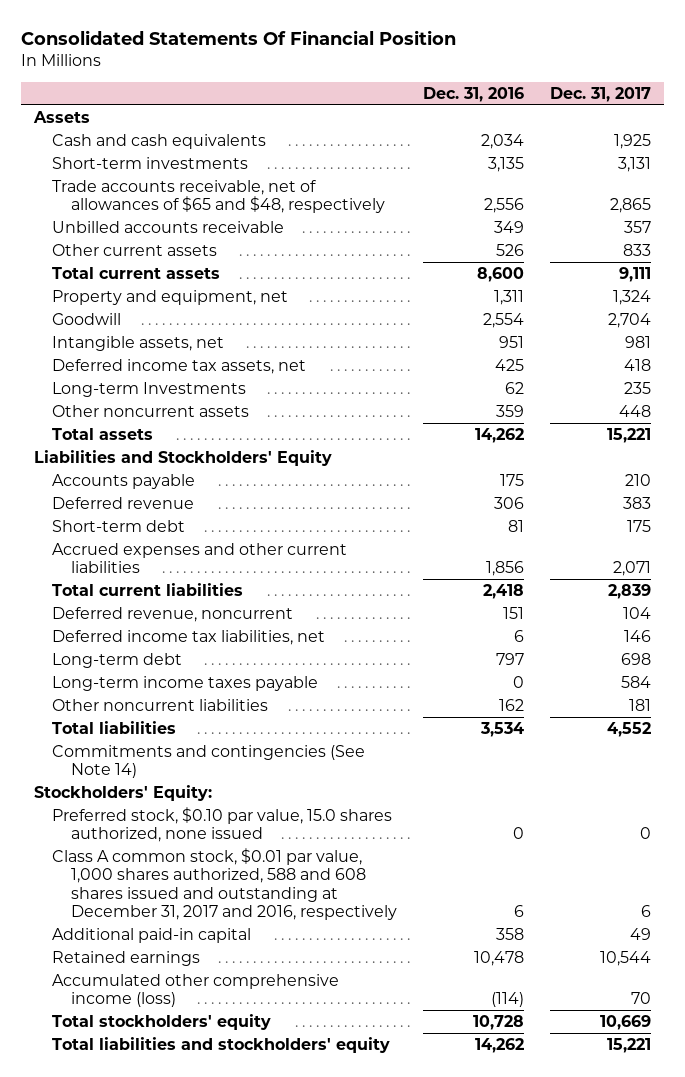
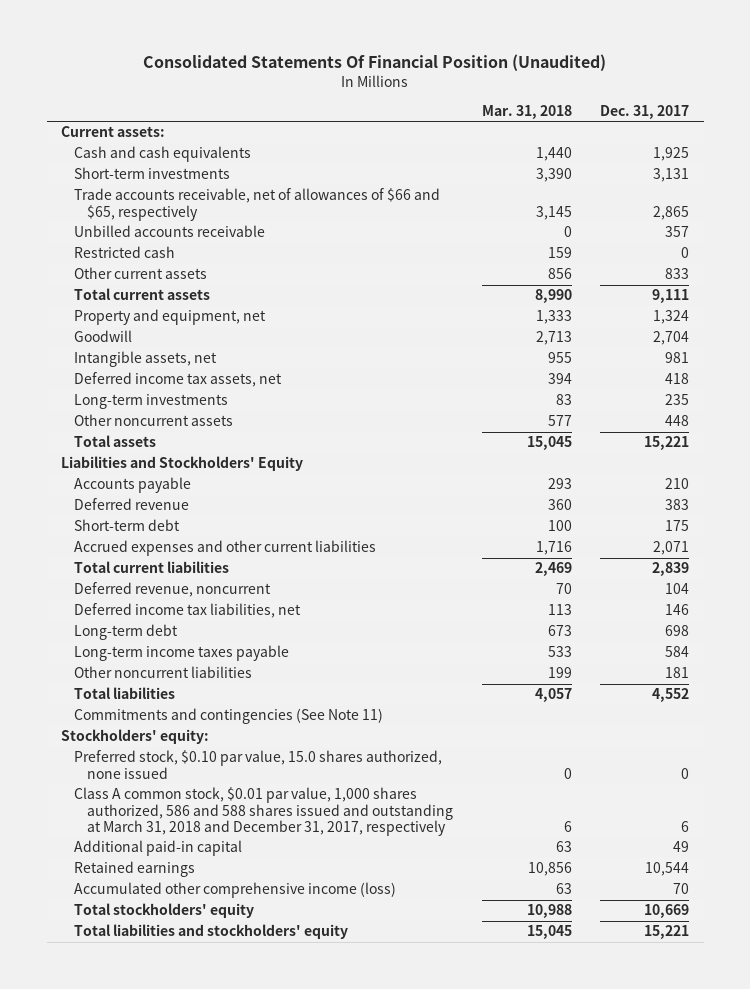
- Consolidated Statements Of Financial Position
+ Consolidated Statements Of Financial Position (Unaudited)
- | Dec. 31, 2016 | Dec. 31, 2017
+ | Mar. 31, 2018 | Dec. 31, 2017
- Assets
+ Current assets:
- Trade accounts receivable, net of allowances of $65 and $48, respectively | 2,556 | 2,865
+ Trade accounts receivable, net of allowances of $66 and $65, respectively | 3,145 | 2,865
+ Restricted cash | 159 | 0
- Long-term Investments | 62 | 235
+ Long-term investments | 83 | 235
- Commitments and contingencies (See Note 14)
- Stockholders' Equity:
+ Commitments and contingencies (See Note 11)
+ Stockholders' equity:
- Class A common stock, $0.01 par value, 1,000 shares authorized, 588 and 608 shares issued and outstanding at December 31, 2017 and 2016, respectively | 6 | 6
+ Class A common stock, $0.01 par value, 1,000 shares authorized, 586 and 588 shares issued and outstanding at March 31, 2018 and December 31, 2017, respectively | 6 | 6

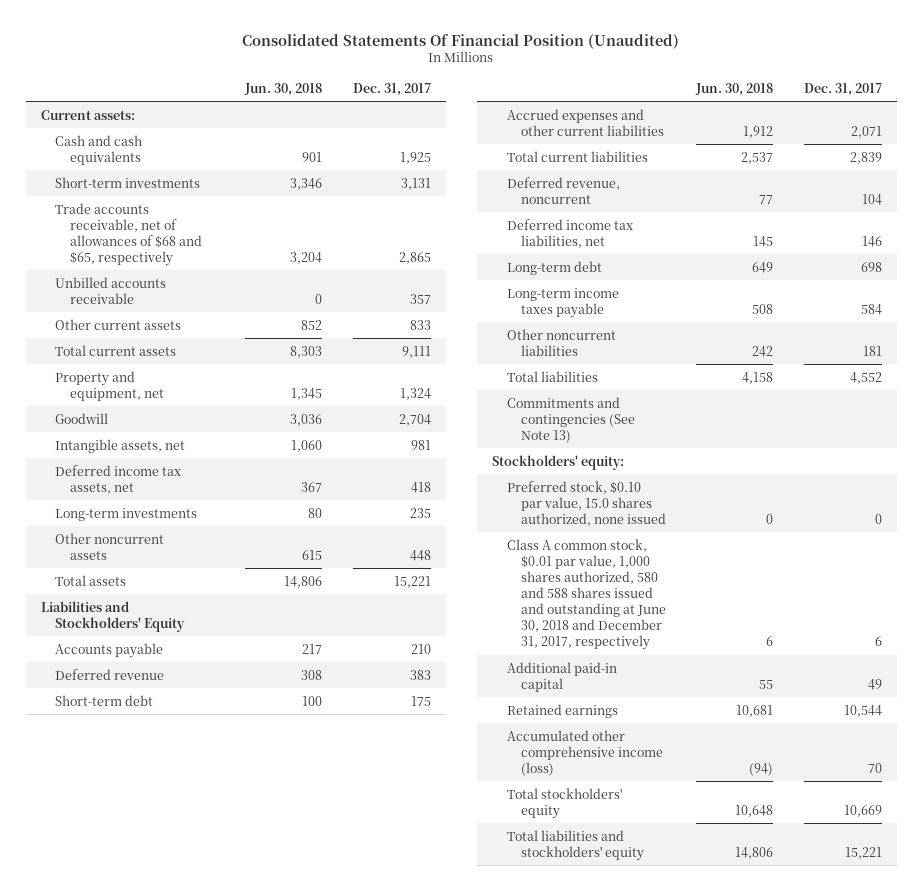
- | Mar. 31, 2018 | Dec. 31, 2017
+ | Jun. 30, 2018 | Dec. 31, 2017
- Trade accounts receivable, net of allowances of $66 and $65, respectively | 3,145 | 2,865
+ Trade accounts receivable, net of allowances of $68 and $65, respectively | 3,204 | 2,865
- Restricted cash | 159 | 0
- Commitments and contingencies (See Note 11)
+ Commitments and contingencies (See Note 13)
- Class A common stock, $0.01 par value, 1,000 shares authorized, 586 and 588 shares issued and outstanding at March 31, 2018 and December 31, 2017, respectively | 6 | 6
+ Class A common stock, $0.01 par value, 1,000 shares authorized, 580 and 588 shares issued and outstanding at June 30, 2018 and December 31, 2017, respectively | 6 | 6

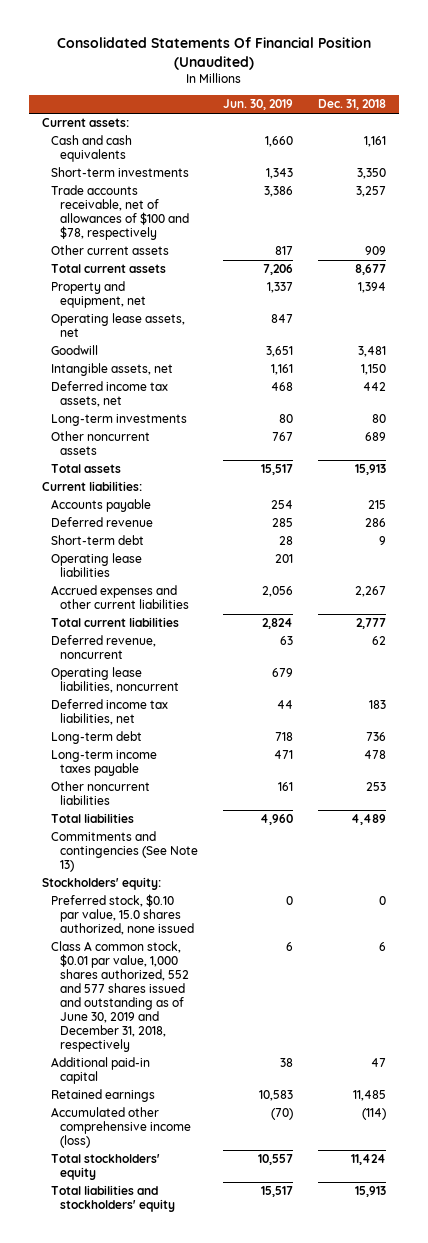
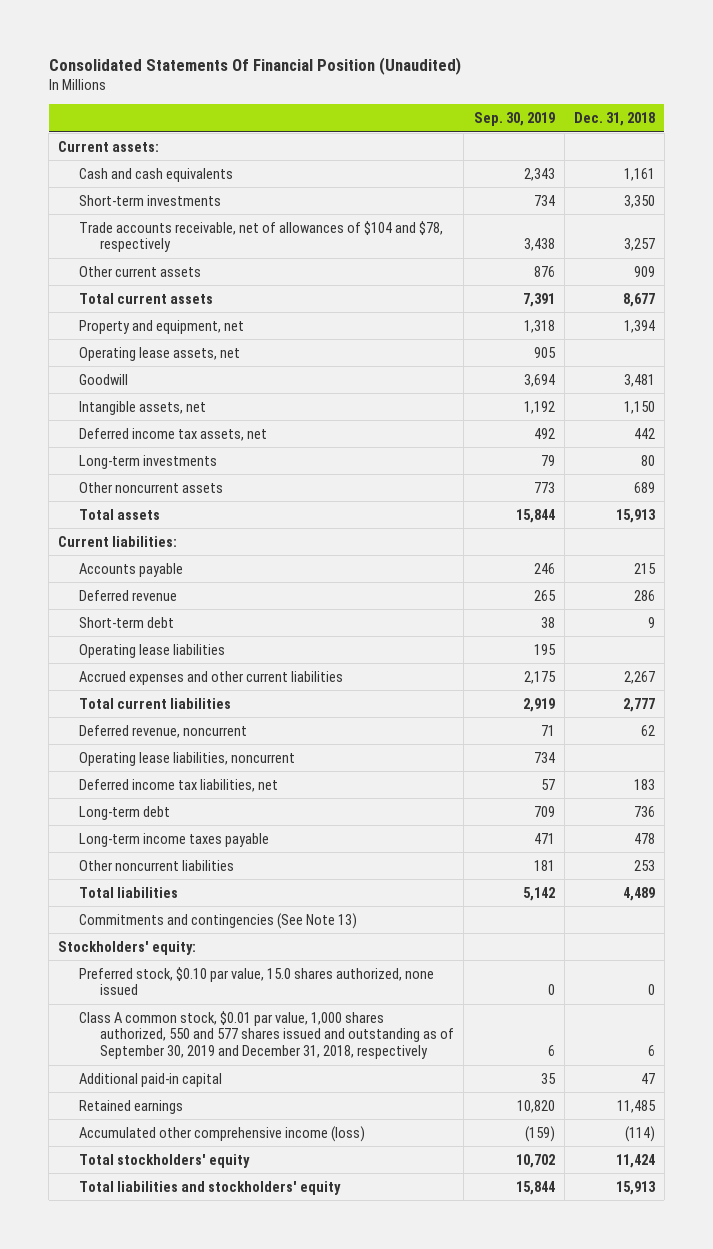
- | Jun. 30, 2019 | Dec. 31, 2018
+ | Sep. 30, 2019 | Dec. 31, 2018
- Trade accounts receivable, net of allowances of $100 and $78, respectively | 3,386 | 3,257
+ Trade accounts receivable, net of allowances of $104 and $78, respectively | 3,438 | 3,257
- Class A common stock, $0.01 par value, 1,000 shares authorized, 552 and 577 shares issued and outstanding as of June 30, 2019 and December 31, 2018, respectively | 6 | 6
+ Class A common stock, $0.01 par value, 1,000 shares authorized, 550 and 577 shares issued and outstanding as of September 30, 2019 and December 31, 2018, respectively | 6 | 6

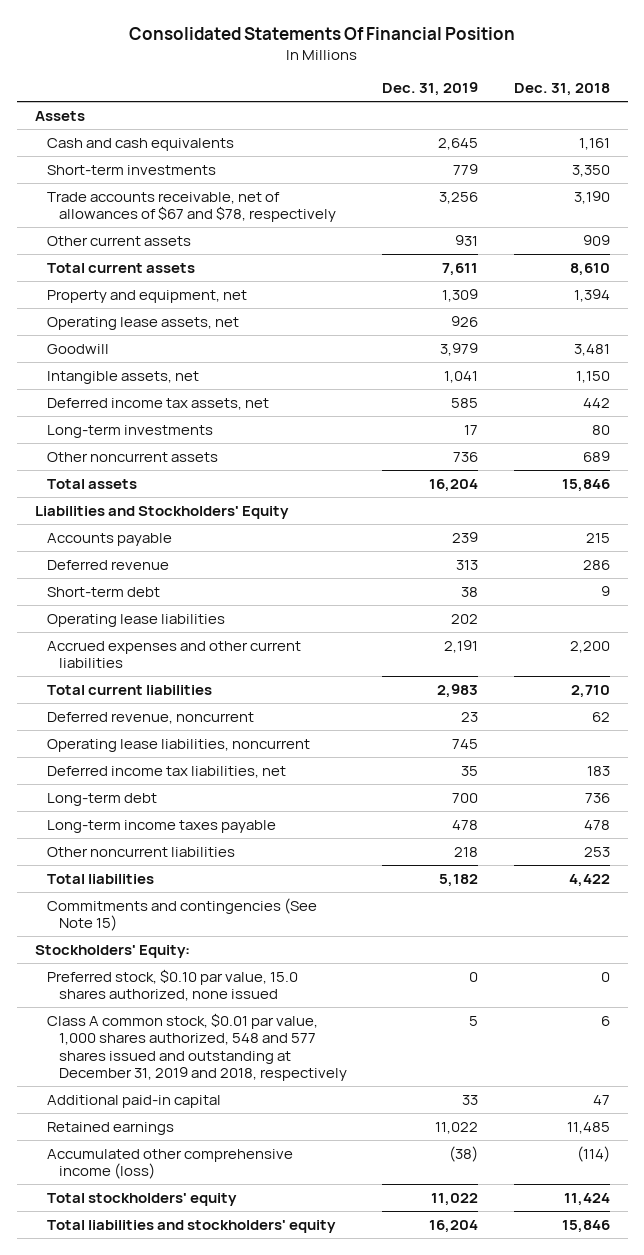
- Consolidated Statements Of Financial Position (Unaudited)
+ Consolidated Statements Of Financial Position
- | Sep. 30, 2019 | Dec. 31, 2018
+ | Dec. 31, 2019 | Dec. 31, 2018
- Current assets:
+ Assets
- Trade accounts receivable, net of allowances of $104 and $78, respectively | 3,438 | 3,257
+ Trade accounts receivable, net of allowances of $67 and $78, respectively | 3,256 | 3,190
- Total current assets | 7,391 | 8,677
+ Total current assets | 7,611 | 8,610
- Total assets | 15,844 | 15,913
- Current liabilities:
+ Total assets | 16,204 | 15,846
+ Liabilities and Stockholders' Equity
- Accrued expenses and other current liabilities | 2,175 | 2,267
- Total current liabilities | 2,919 | 2,777
+ Accrued expenses and other current liabilities | 2,191 | 2,200
+ Total current liabilities | 2,983 | 2,710
- Total liabilities | 5,142 | 4,489
- Commitments and contingencies (See Note 13)
- Stockholders' equity:
+ Total liabilities | 5,182 | 4,422
+ Commitments and contingencies (See Note 15)
+ Stockholders' Equity:
- Class A common stock, $0.01 par value, 1,000 shares authorized, 550 and 577 shares issued and outstanding as of September 30, 2019 and December 31, 2018, respectively | 6 | 6
+ Class A common stock, $0.01 par value, 1,000 shares authorized, 548 and 577 shares issued and outstanding at December 31, 2019 and 2018, respectively | 5 | 6
- Total liabilities and stockholders' equity | 15,844 | 15,913
+ Total liabilities and stockholders' equity | 16,204 | 15,846

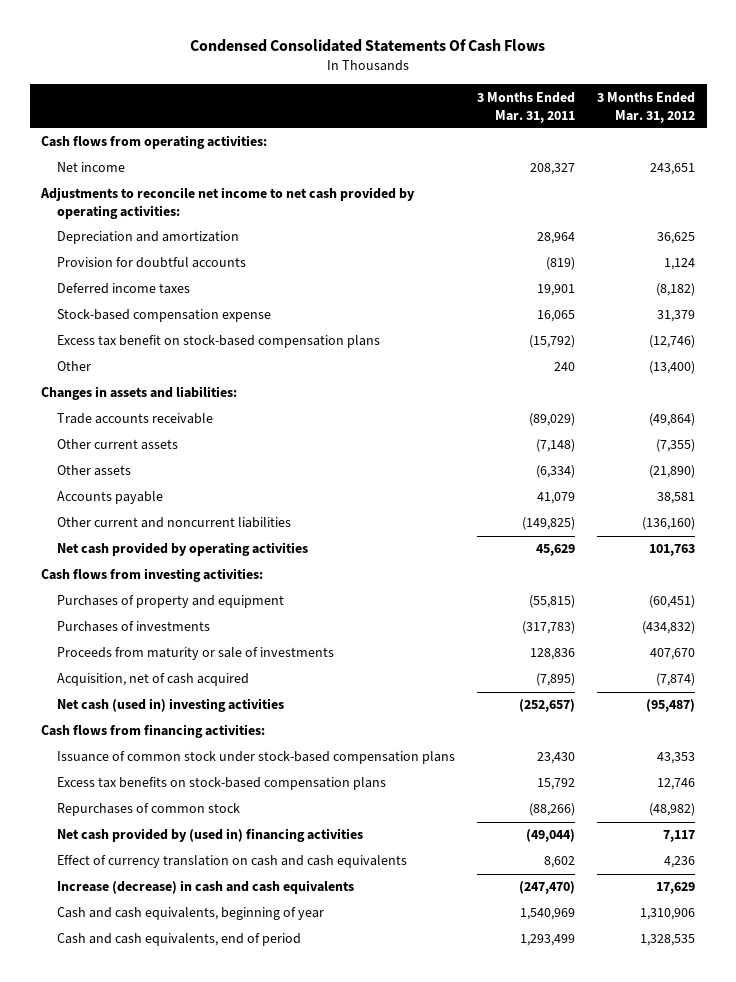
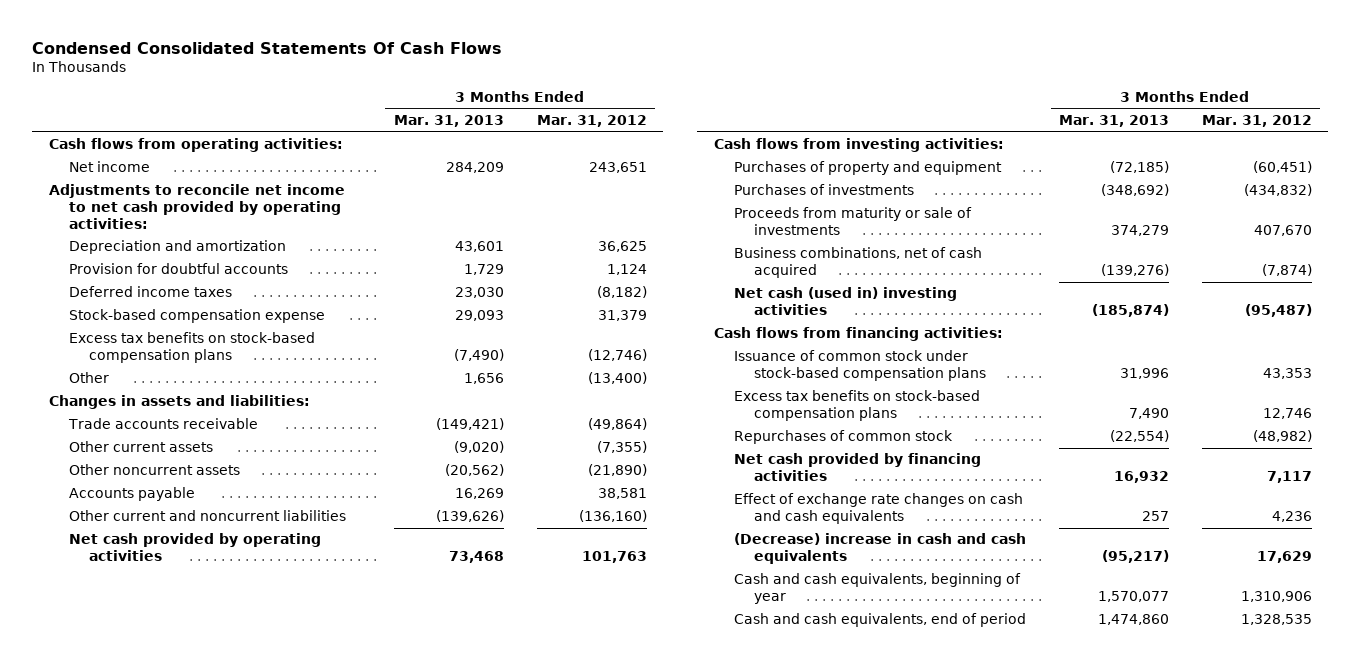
- | 3 Months Ended Mar. 31, 2011 | 3 Months Ended Mar. 31, 2012
+ | 3 Months Ended Mar. 31, 2013 | 3 Months Ended Mar. 31, 2012
- Excess tax benefit on stock-based compensation plans | (15,792) | (12,746)
+ Excess tax benefits on stock-based compensation plans | (7,490) | (12,746)
- Other assets | (6,334) | (21,890)
+ Other noncurrent assets | (20,562) | (21,890)
- Acquisition, net of cash acquired | (7,895) | (7,874)
+ Business combinations, net of cash acquired | (139,276) | (7,874)
- Net cash provided by (used in) financing activities | (49,044) | 7,117
- Effect of currency translation on cash and cash equivalents | 8,602 | 4,236
- Increase (decrease) in cash and cash equivalents | (247,470) | 17,629
+ Net cash provided by financing activities | 16,932 | 7,117
+ Effect of exchange rate changes on cash and cash equivalents | 257 | 4,236
+ (Decrease) increase in cash and cash equivalents | (95,217) | 17,629

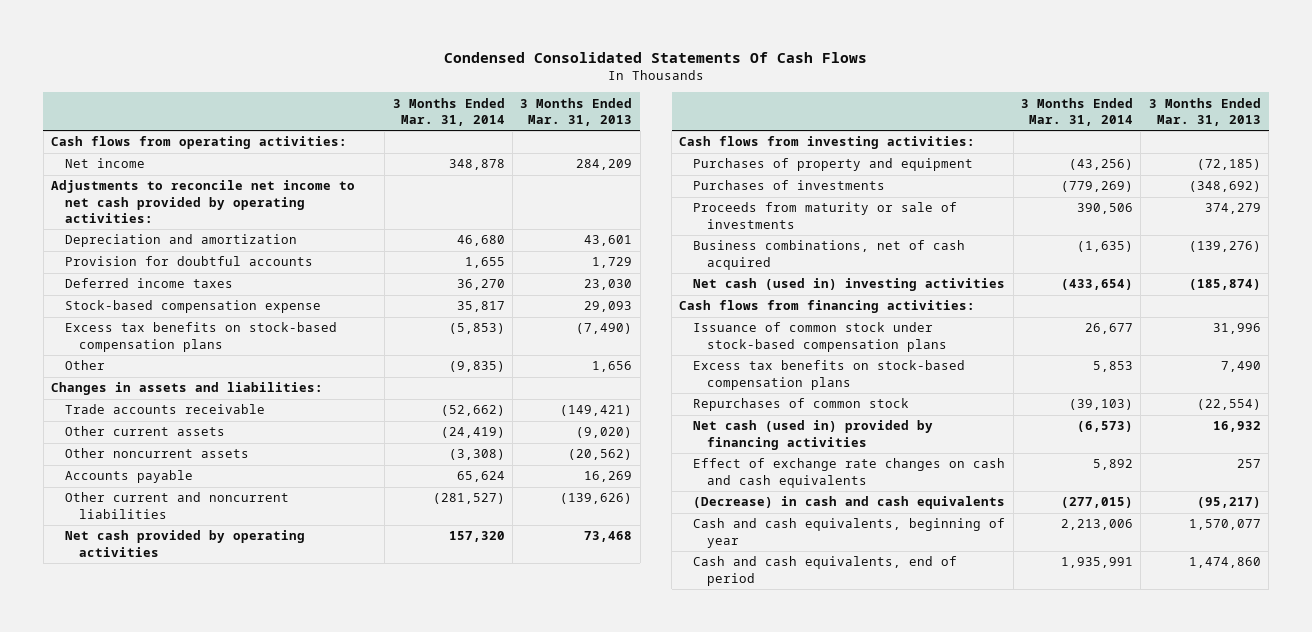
- | 3 Months Ended Mar. 31, 2013 | 3 Months Ended Mar. 31, 2012
+ | 3 Months Ended Mar. 31, 2014 | 3 Months Ended Mar. 31, 2013
- Net cash provided by financing activities | 16,932 | 7,117
+ Net cash (used in) provided by financing activities | (6,573) | 16,932
- (Decrease) increase in cash and cash equivalents | (95,217) | 17,629
+ (Decrease) in cash and cash equivalents | (277,015) | (95,217)

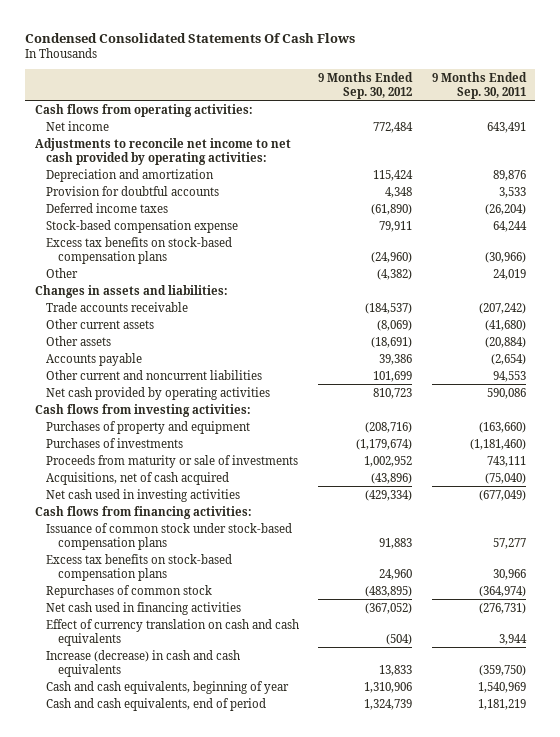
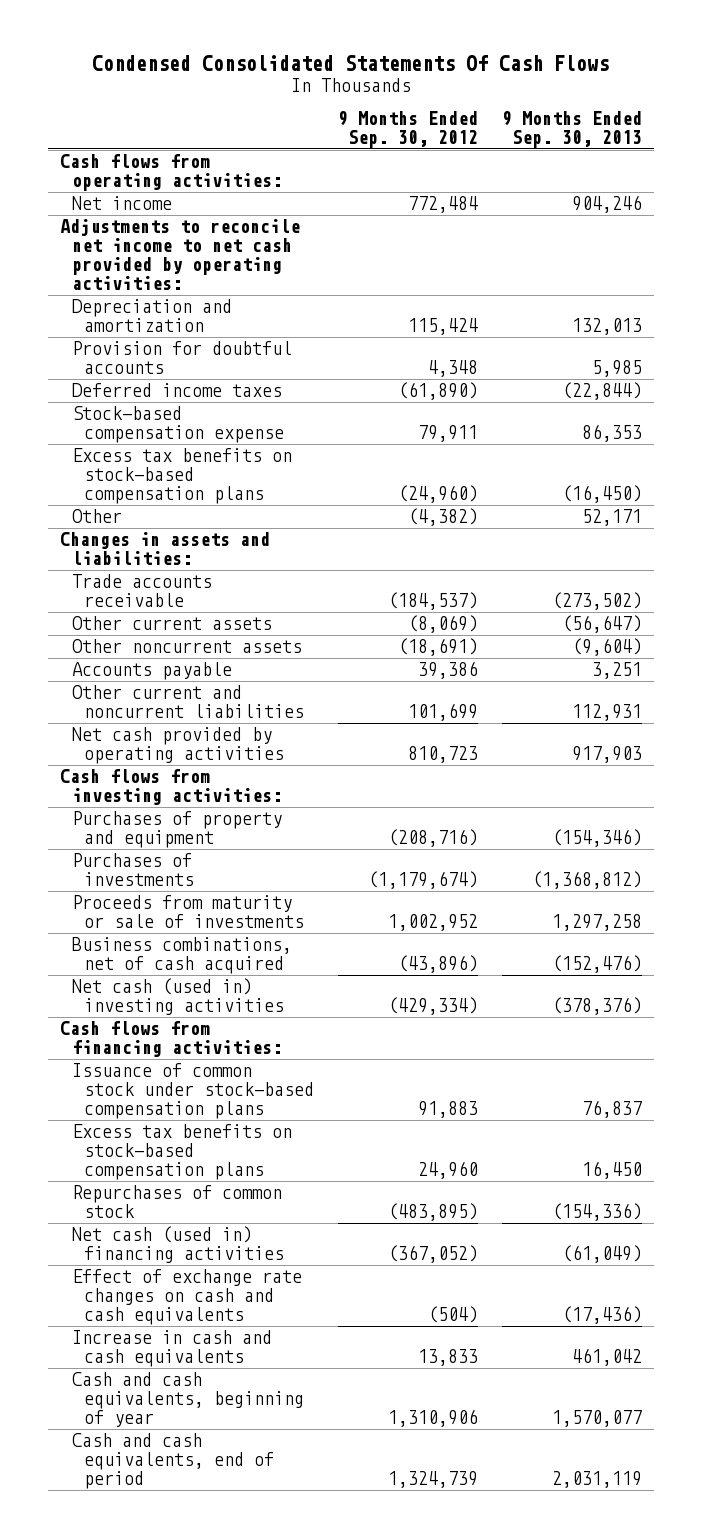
- | 9 Months Ended Sep. 30, 2012 | 9 Months Ended Sep. 30, 2011
+ | 9 Months Ended Sep. 30, 2012 | 9 Months Ended Sep. 30, 2013
- Other assets | (18,691) | (20,884)
+ Other noncurrent assets | (18,691) | (9,604)
- Acquisitions, net of cash acquired | (43,896) | (75,040)
- Net cash used in investing activities | (429,334) | (677,049)
+ Business combinations, net of cash acquired | (43,896) | (152,476)
+ Net cash (used in) investing activities | (429,334) | (378,376)
- Net cash used in financing activities | (367,052) | (276,731)
- Effect of currency translation on cash and cash equivalents | (504) | 3,944
- Increase (decrease) in cash and cash equivalents | 13,833 | (359,750)
+ Net cash (used in) financing activities | (367,052) | (61,049)
+ Effect of exchange rate changes on cash and cash equivalents | (504) | (17,436)
+ Increase in cash and cash equivalents | 13,833 | 461,042

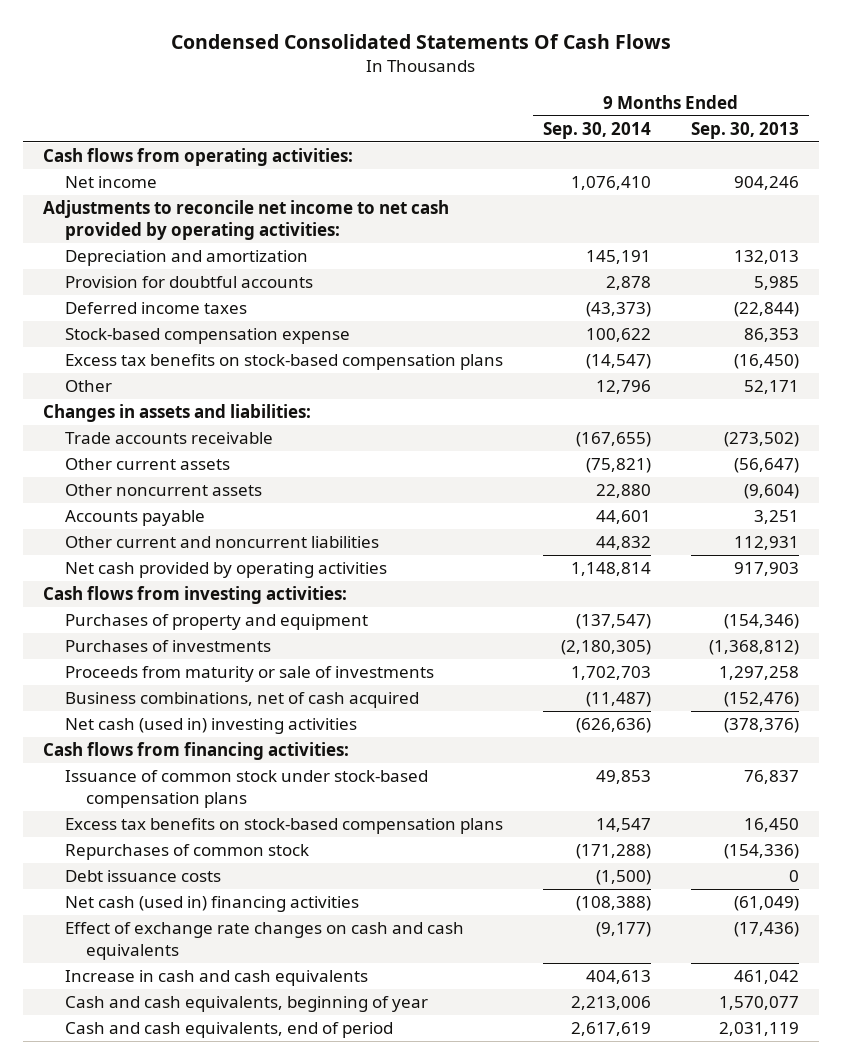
- | 9 Months Ended Sep. 30, 2012 | 9 Months Ended Sep. 30, 2013
+ | 9 Months Ended Sep. 30, 2014 | 9 Months Ended Sep. 30, 2013
+ Debt issuance costs | (1,500) | 0

